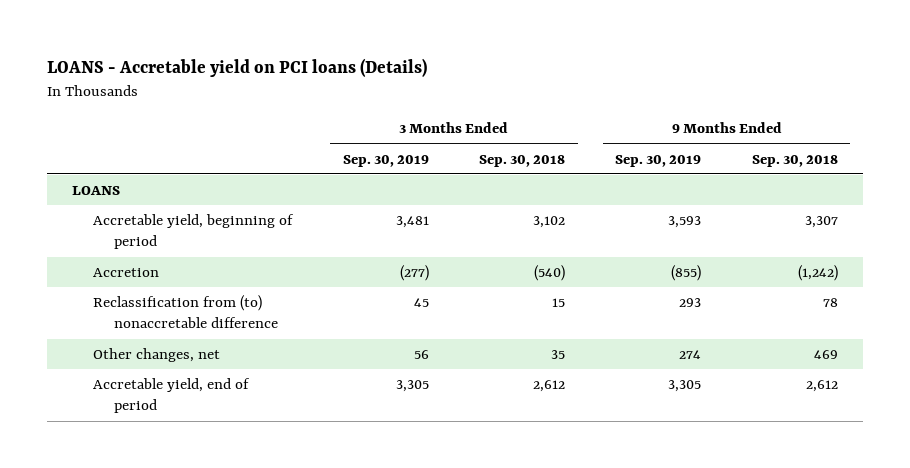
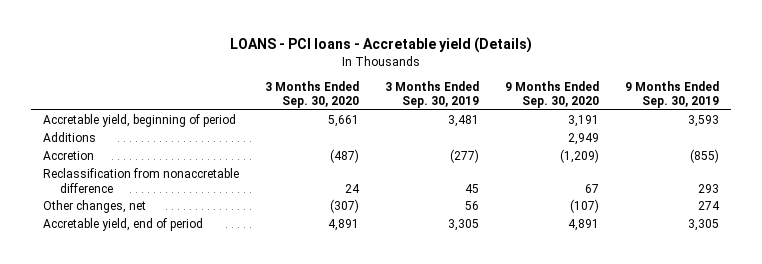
- LOANS - Accretable yield on PCI loans (Details)
+ LOANS - PCI loans - Accretable yield (Details)
- | 3 Months Ended Sep. 30, 2019 | 3 Months Ended Sep. 30, 2018 | 9 Months Ended Sep. 30, 2019 | 9 Months Ended Sep. 30, 2018
+ | 3 Months Ended Sep. 30, 2020 | 3 Months Ended Sep. 30, 2019 | 9 Months Ended Sep. 30, 2020 | 9 Months Ended Sep. 30, 2019
- LOANS
+ Additions | | | 2,949 |
- Reclassification from (to) nonaccretable difference | 45 | 15 | 293 | 78
+ Reclassification from nonaccretable difference | 24 | 45 | 67 | 293

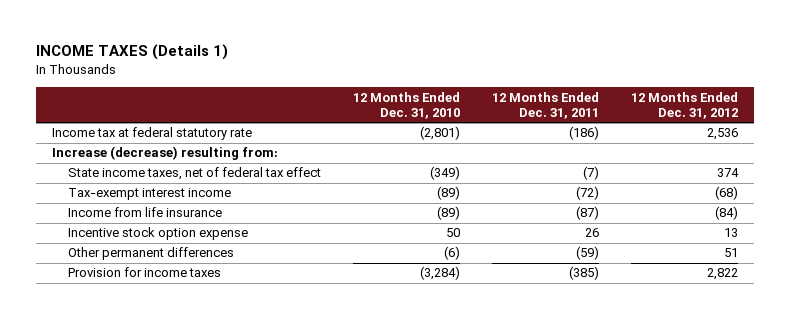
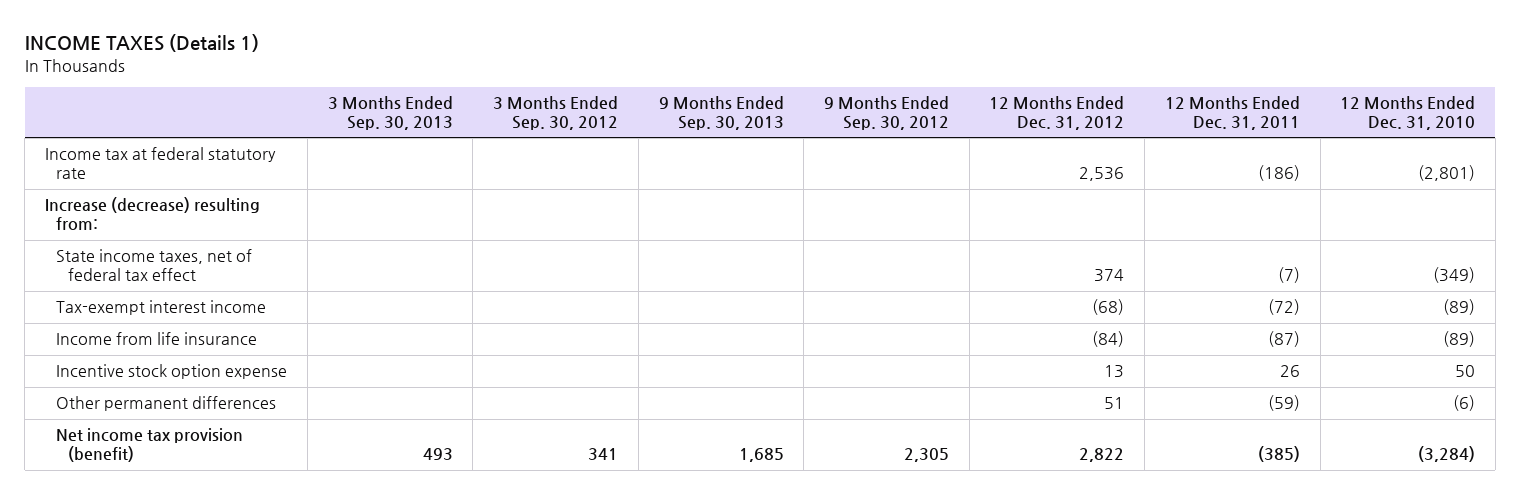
- | 12 Months Ended Dec. 31, 2010 | 12 Months Ended Dec. 31, 2011 | 12 Months Ended Dec. 31, 2012
+ | 3 Months Ended Sep. 30, 2013 | 3 Months Ended Sep. 30, 2012 | 9 Months Ended Sep. 30, 2013 | 9 Months Ended Sep. 30, 2012 | 12 Months Ended Dec. 31, 2012 | 12 Months Ended Dec. 31, 2011 | 12 Months Ended Dec. 31, 2010
- Provision for income taxes | (3,284) | (385) | 2,822
+ Net income tax provision (benefit) | 493 | 341 | 1,685 | 2,305 | 2,822 | (385) | (3,284)

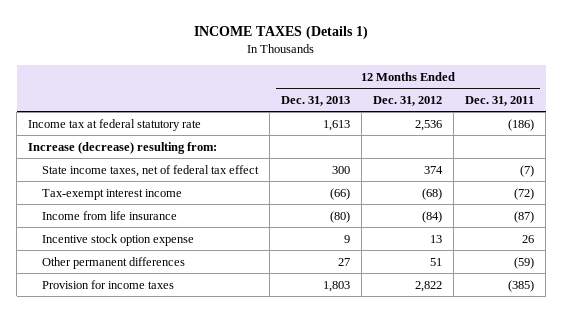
- | 3 Months Ended Sep. 30, 2013 | 3 Months Ended Sep. 30, 2012 | 9 Months Ended Sep. 30, 2013 | 9 Months Ended Sep. 30, 2012 | 12 Months Ended Dec. 31, 2012 | 12 Months Ended Dec. 31, 2011 | 12 Months Ended Dec. 31, 2010
+ | 12 Months Ended Dec. 31, 2013 | 12 Months Ended Dec. 31, 2012 | 12 Months Ended Dec. 31, 2011
- Net income tax provision (benefit) | 493 | 341 | 1,685 | 2,305 | 2,822 | (385) | (3,284)
+ Provision for income taxes | 1,803 | 2,822 | (385)

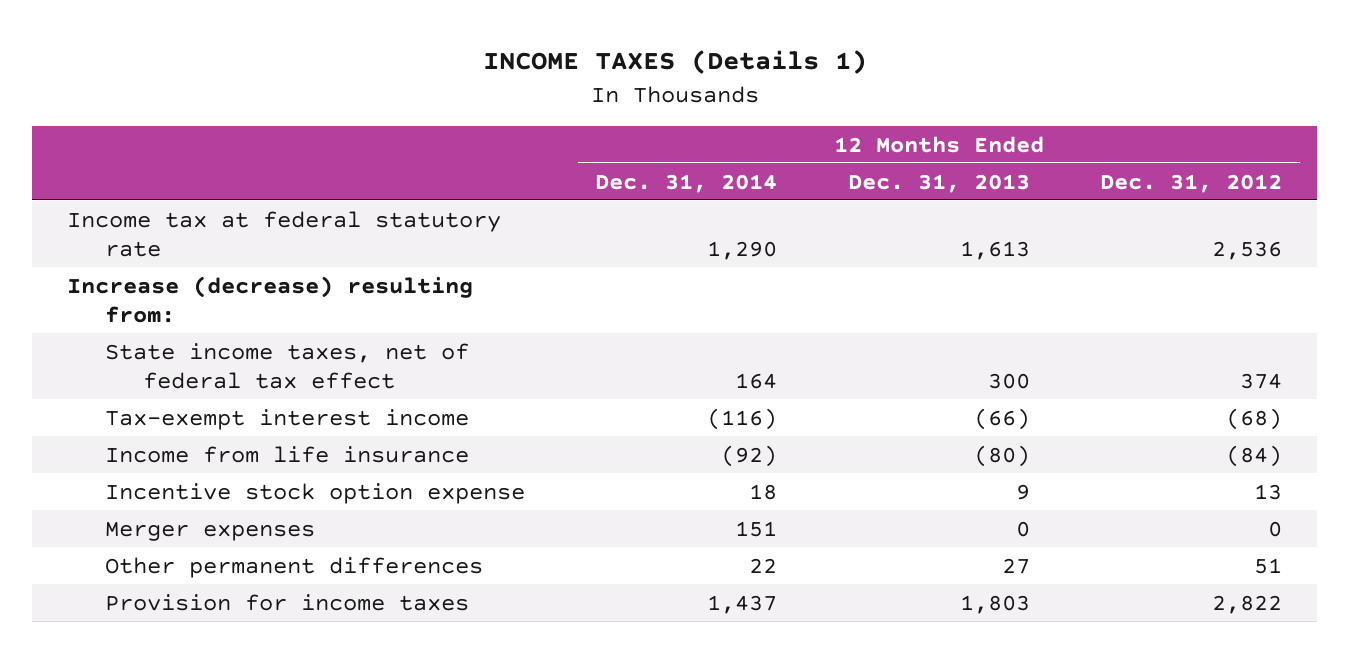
- | 12 Months Ended Dec. 31, 2013 | 12 Months Ended Dec. 31, 2012 | 12 Months Ended Dec. 31, 2011
+ | 12 Months Ended Dec. 31, 2014 | 12 Months Ended Dec. 31, 2013 | 12 Months Ended Dec. 31, 2012
+ Merger expenses | 151 | 0 | 0

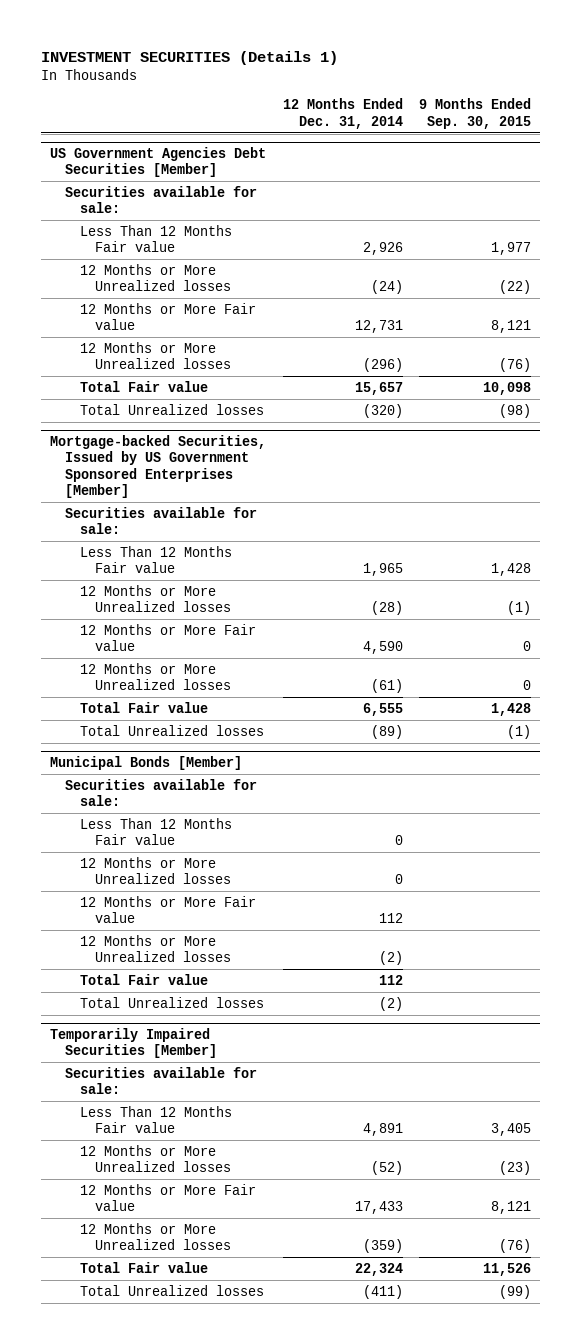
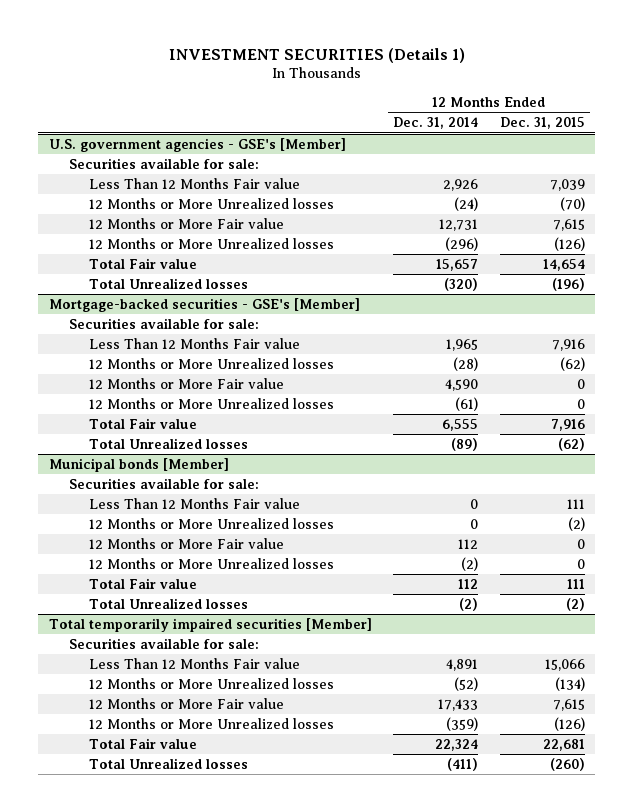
- | 12 Months Ended Dec. 31, 2014 | 9 Months Ended Sep. 30, 2015
+ | 12 Months Ended Dec. 31, 2014 | 12 Months Ended Dec. 31, 2015
- US Government Agencies Debt Securities [Member]
+ U.S. government agencies - GSE's [Member]
- Mortgage-backed Securities, Issued by US Government Sponsored Enterprises [Member]
+ Mortgage-backed securities - GSE's [Member]
- Municipal Bonds [Member]
+ Municipal bonds [Member]
- Temporarily Impaired Securities [Member]
+ Total temporarily impaired securities [Member]

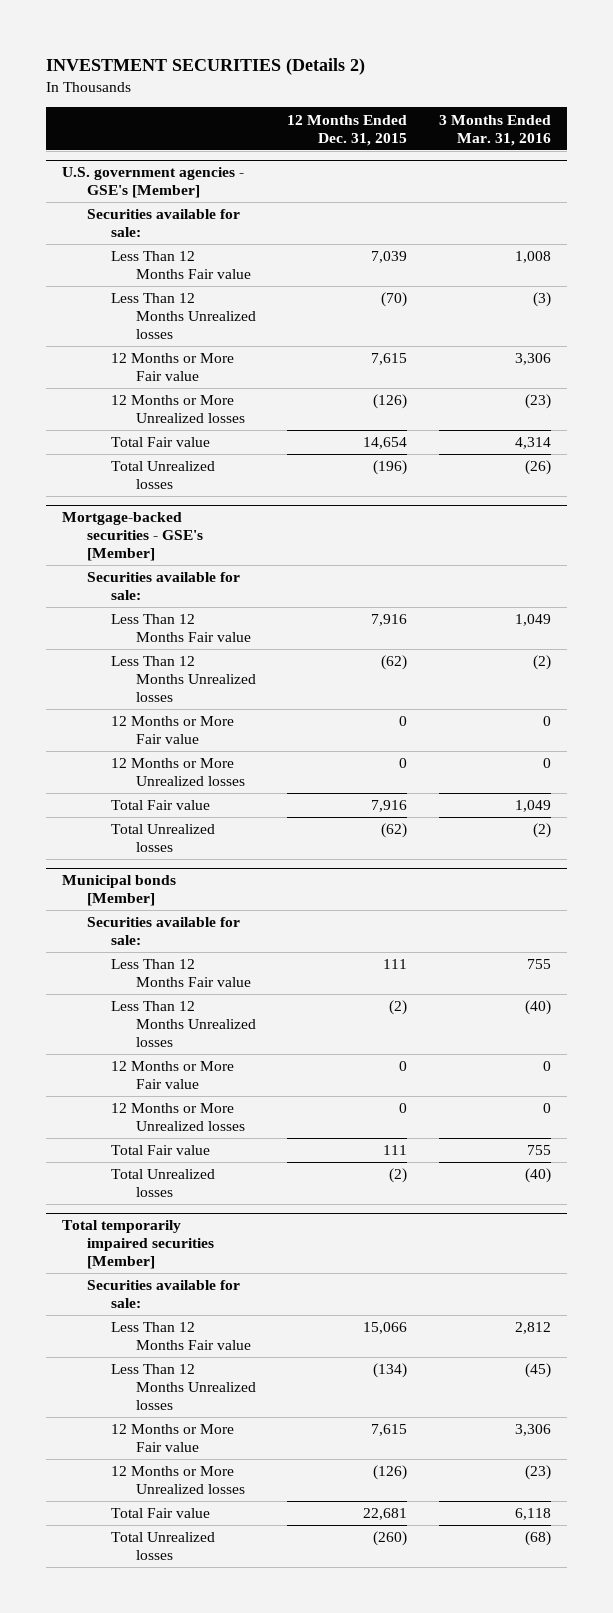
- INVESTMENT SECURITIES (Details 1)
+ INVESTMENT SECURITIES (Details 2)
- | 12 Months Ended Dec. 31, 2014 | 12 Months Ended Dec. 31, 2015
+ | 12 Months Ended Dec. 31, 2015 | 3 Months Ended Mar. 31, 2016
@ U.S. government agencies - GSE's [Member]
- 12 Months or More Unrealized losses | (24) | (70)
+ Less Than 12 Months Unrealized losses | (70) | (3)
@ Mortgage-backed securities - GSE's [Member]
- 12 Months or More Unrealized losses | (28) | (62)
+ Less Than 12 Months Unrealized losses | (62) | (2)
@ Municipal bonds [Member]
- 12 Months or More Unrealized losses | 0 | (2)
+ Less Than 12 Months Unrealized losses | (2) | (40)
@ Total temporarily impaired securities [Member]
- 12 Months or More Unrealized losses | (52) | (134)
+ Less Than 12 Months Unrealized losses | (134) | (45)

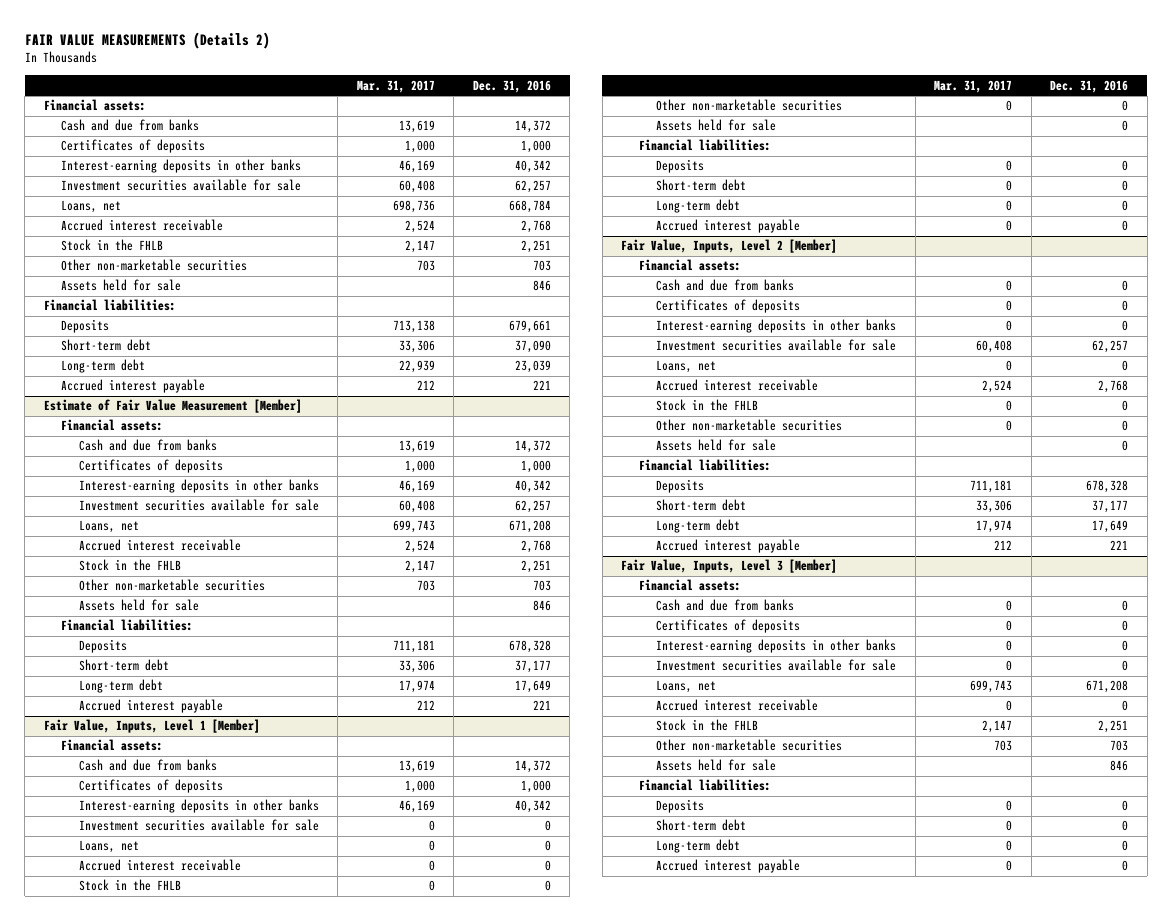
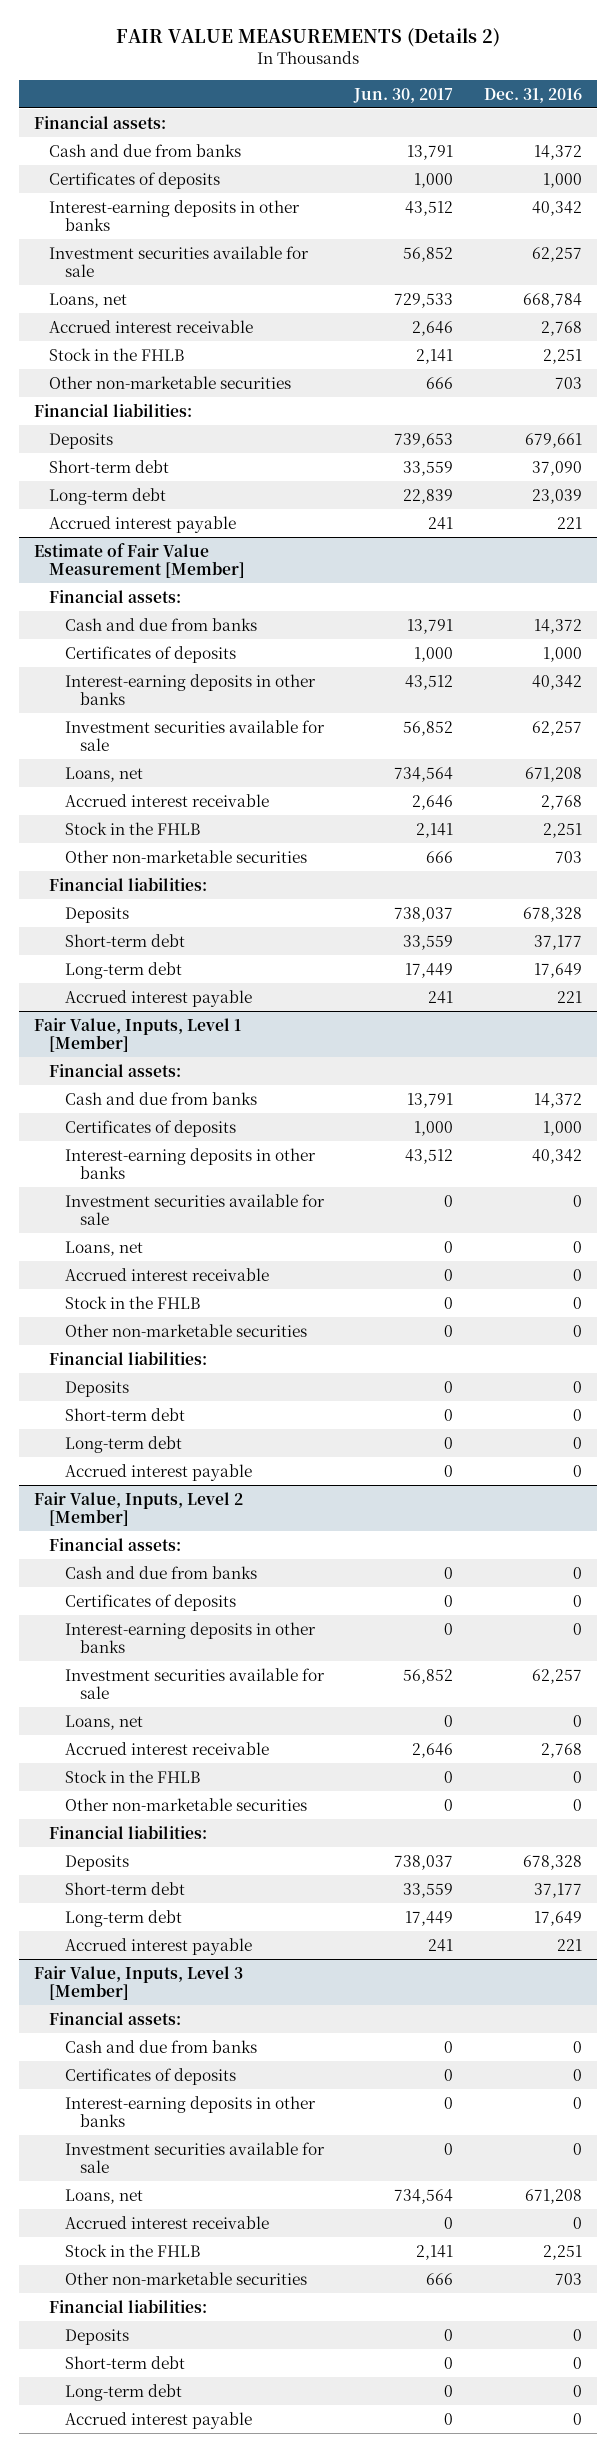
- | Mar. 31, 2017 | Dec. 31, 2016
+ | Jun. 30, 2017 | Dec. 31, 2016
- Assets held for sale | | 846
@ Estimate of Fair Value Measurement [Member]
- Assets held for sale | | 846
@ Fair Value, Inputs, Level 1 [Member]
- Assets held for sale | | 0
@ Fair Value, Inputs, Level 2 [Member]
- Assets held for sale | | 0
@ Fair Value, Inputs, Level 3 [Member]
- Assets held for sale | | 846

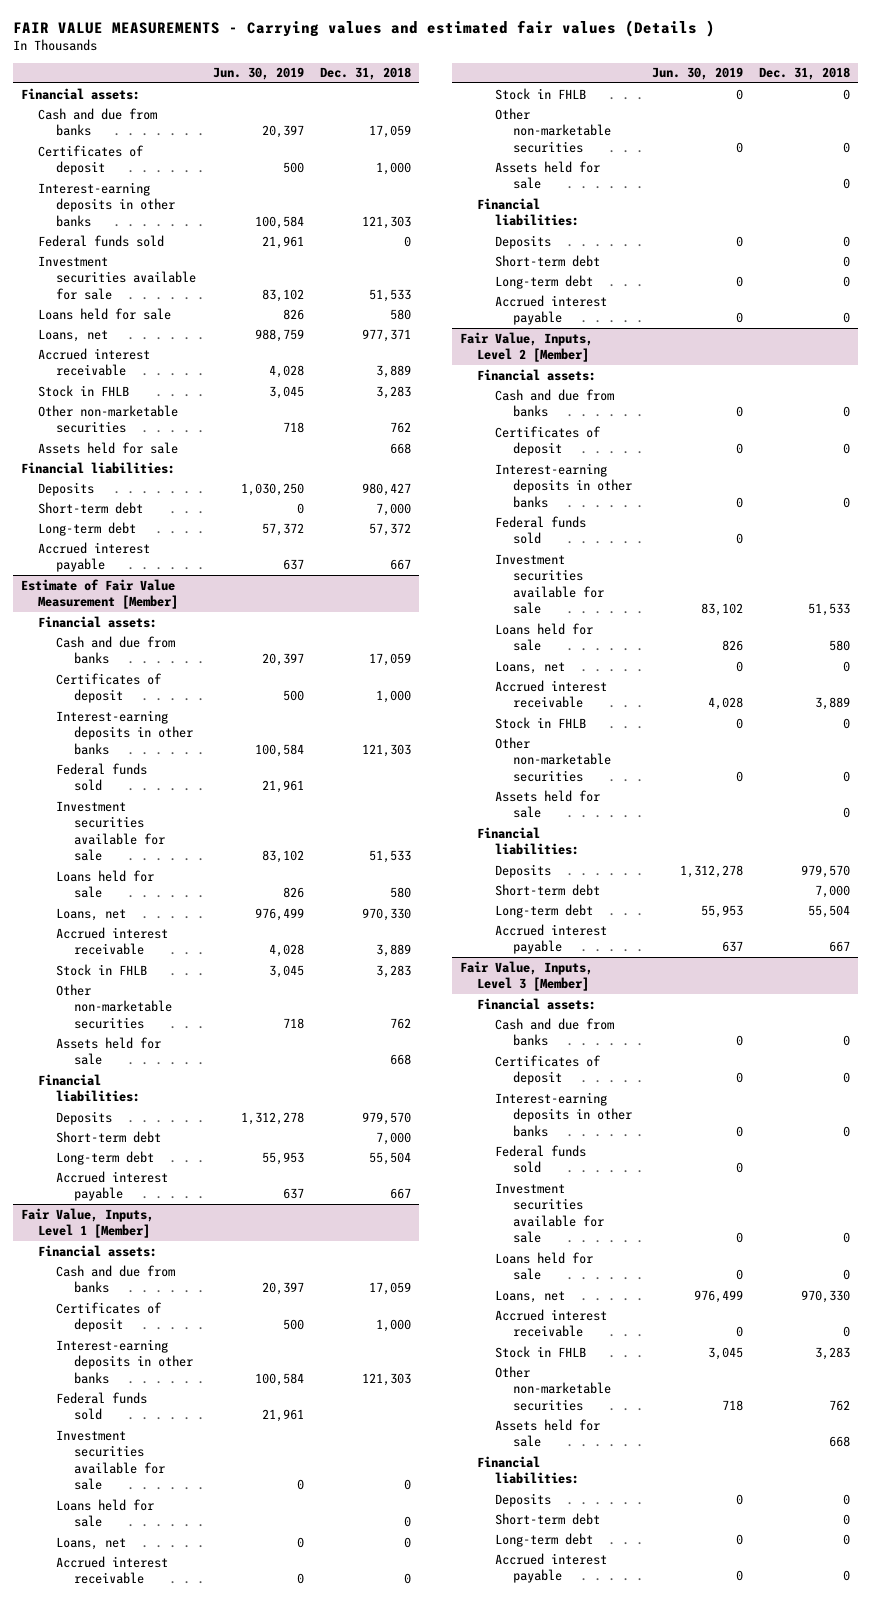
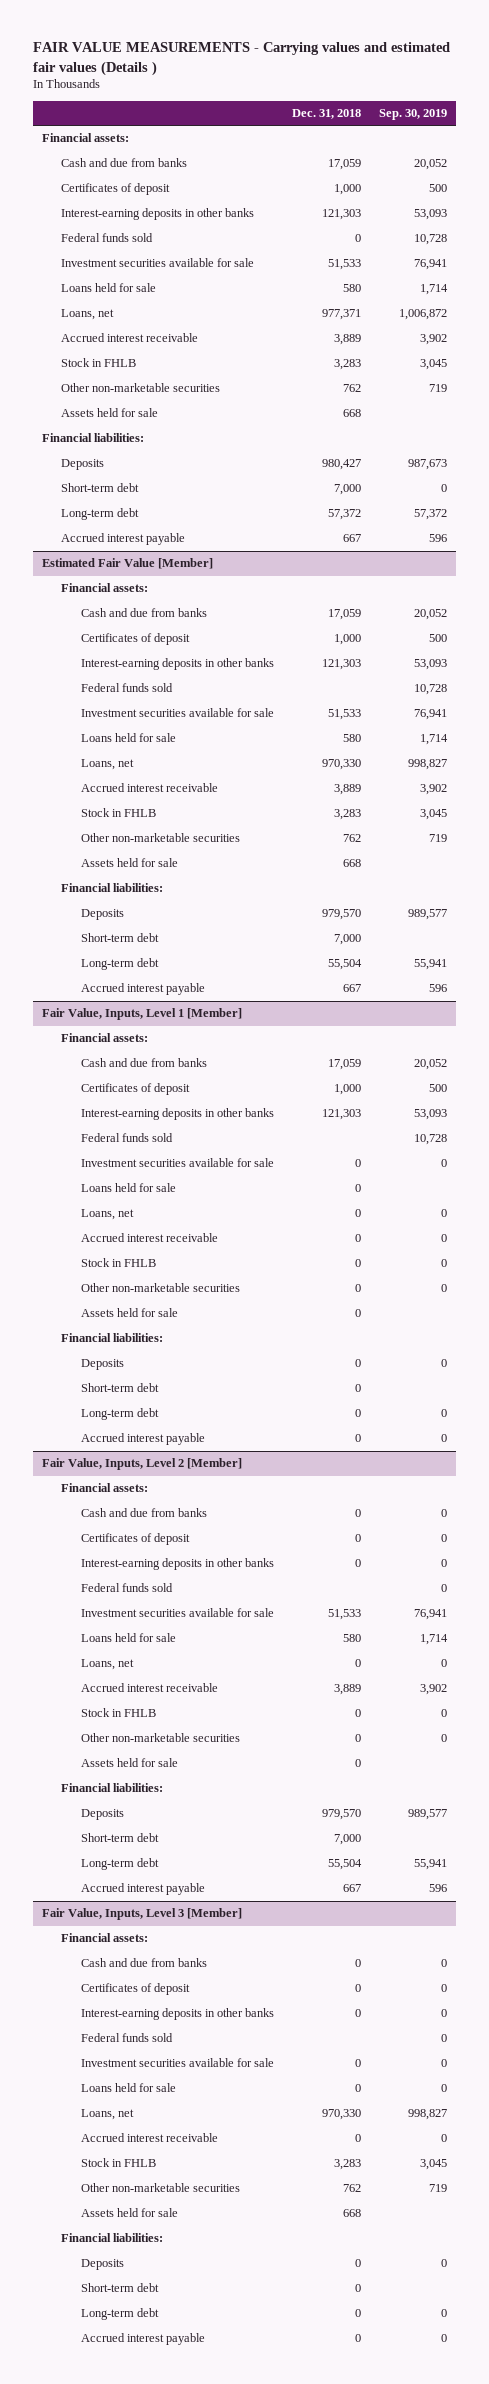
- | Jun. 30, 2019 | Dec. 31, 2018
+ | Dec. 31, 2018 | Sep. 30, 2019
- Estimate of Fair Value Measurement [Member]
+ Estimated Fair Value [Member]

